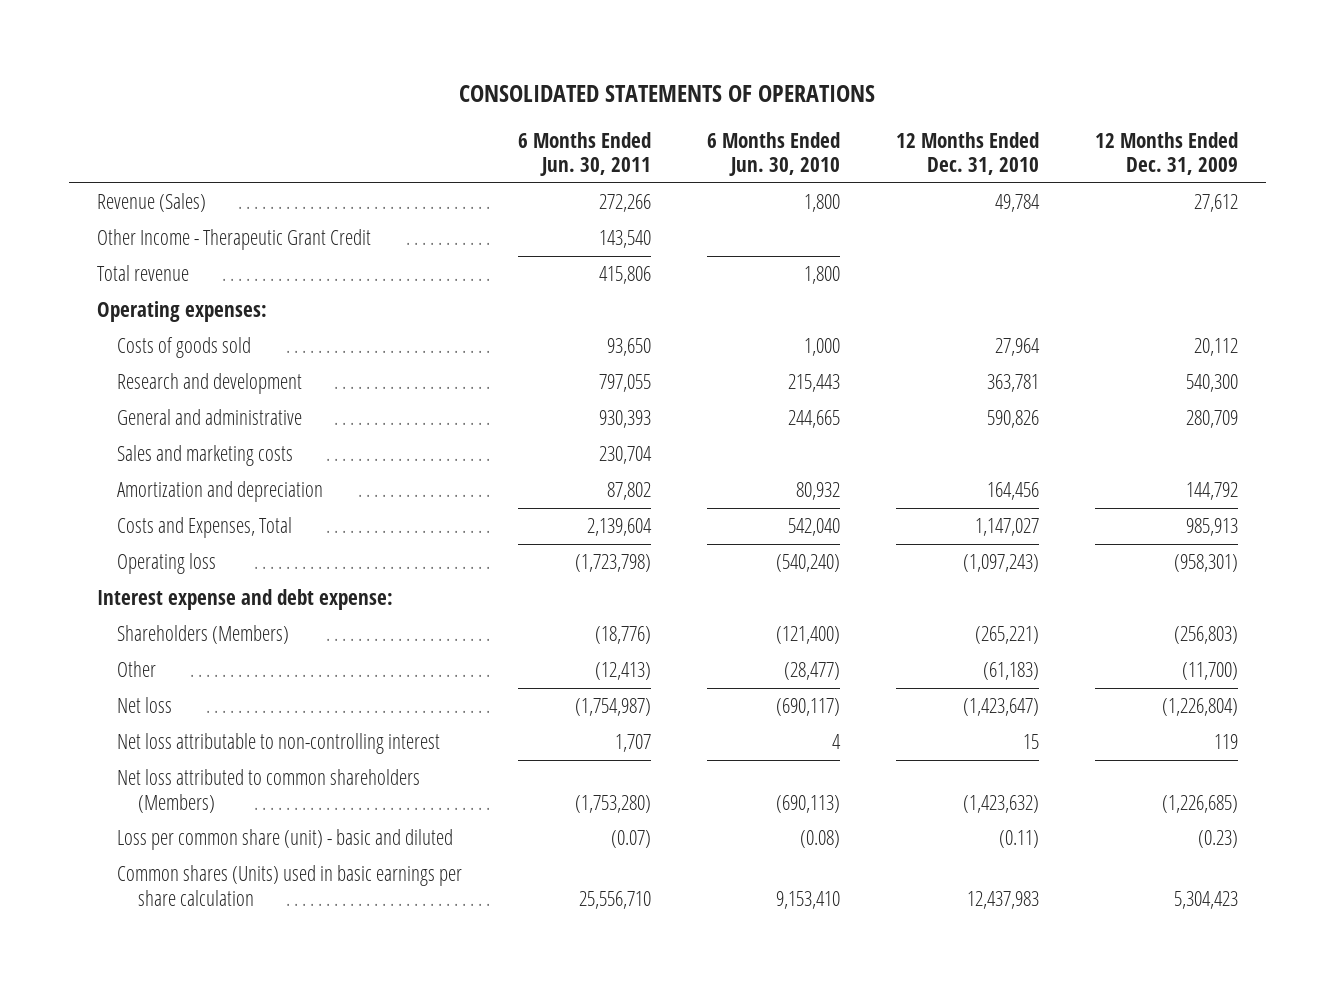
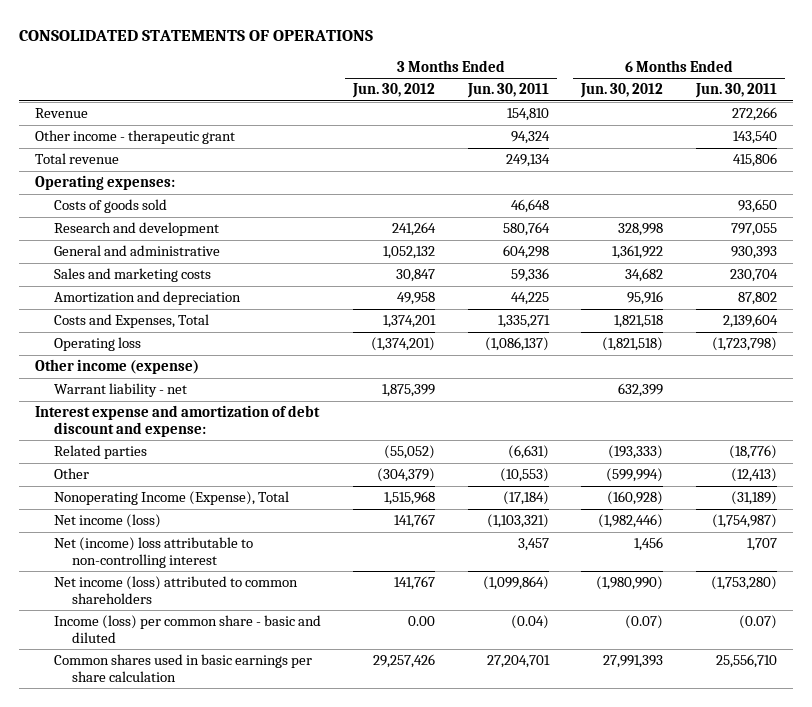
- | 6 Months Ended Jun. 30, 2011 | 6 Months Ended Jun. 30, 2010 | 12 Months Ended Dec. 31, 2010 | 12 Months Ended Dec. 31, 2009
+ | 3 Months Ended Jun. 30, 2012 | 3 Months Ended Jun. 30, 2011 | 6 Months Ended Jun. 30, 2012 | 6 Months Ended Jun. 30, 2011
- Revenue (Sales) | 272,266 | 1,800 | 49,784 | 27,612
- Other Income - Therapeutic Grant Credit | 143,540 | | |
+ Revenue | | 154,810 | | 272,266
+ Other income - therapeutic grant | | 94,324 | | 143,540
- Interest expense and debt expense:
- Shareholders (Members) | (18,776) | (121,400) | (265,221) | (256,803)
+ Other income (expense)
+ Warrant liability - net | 1,875,399 | | 632,399 |
+ Interest expense and amortization of debt discount and expense:
+ Related parties | (55,052) | (6,631) | (193,333) | (18,776)
- Net loss | (1,754,987) | (690,117) | (1,423,647) | (1,226,804)
- Net loss attributable to non-controlling interest | 1,707 | 4 | 15 | 119
- Net loss attributed to common shareholders (Members) | (1,753,280) | (690,113) | (1,423,632) | (1,226,685)
- Loss per common share (unit) - basic and diluted | (0.07) | (0.08) | (0.11) | (0.23)
- Common shares (Units) used in basic earnings per share calculation | 25,556,710 | 9,153,410 | 12,437,983 | 5,304,423
+ Nonoperating Income (Expense), Total | 1,515,968 | (17,184) | (160,928) | (31,189)
+ Net income (loss) | 141,767 | (1,103,321) | (1,982,446) | (1,754,987)
+ Net (income) loss attributable to non-controlling interest | | 3,457 | 1,456 | 1,707
+ Net income (loss) attributed to common shareholders | 141,767 | (1,099,864) | (1,980,990) | (1,753,280)
+ Income (loss) per common share - basic and diluted | 0.00 | (0.04) | (0.07) | (0.07)
+ Common shares used in basic earnings per share calculation | 29,257,426 | 27,204,701 | 27,991,393 | 25,556,710

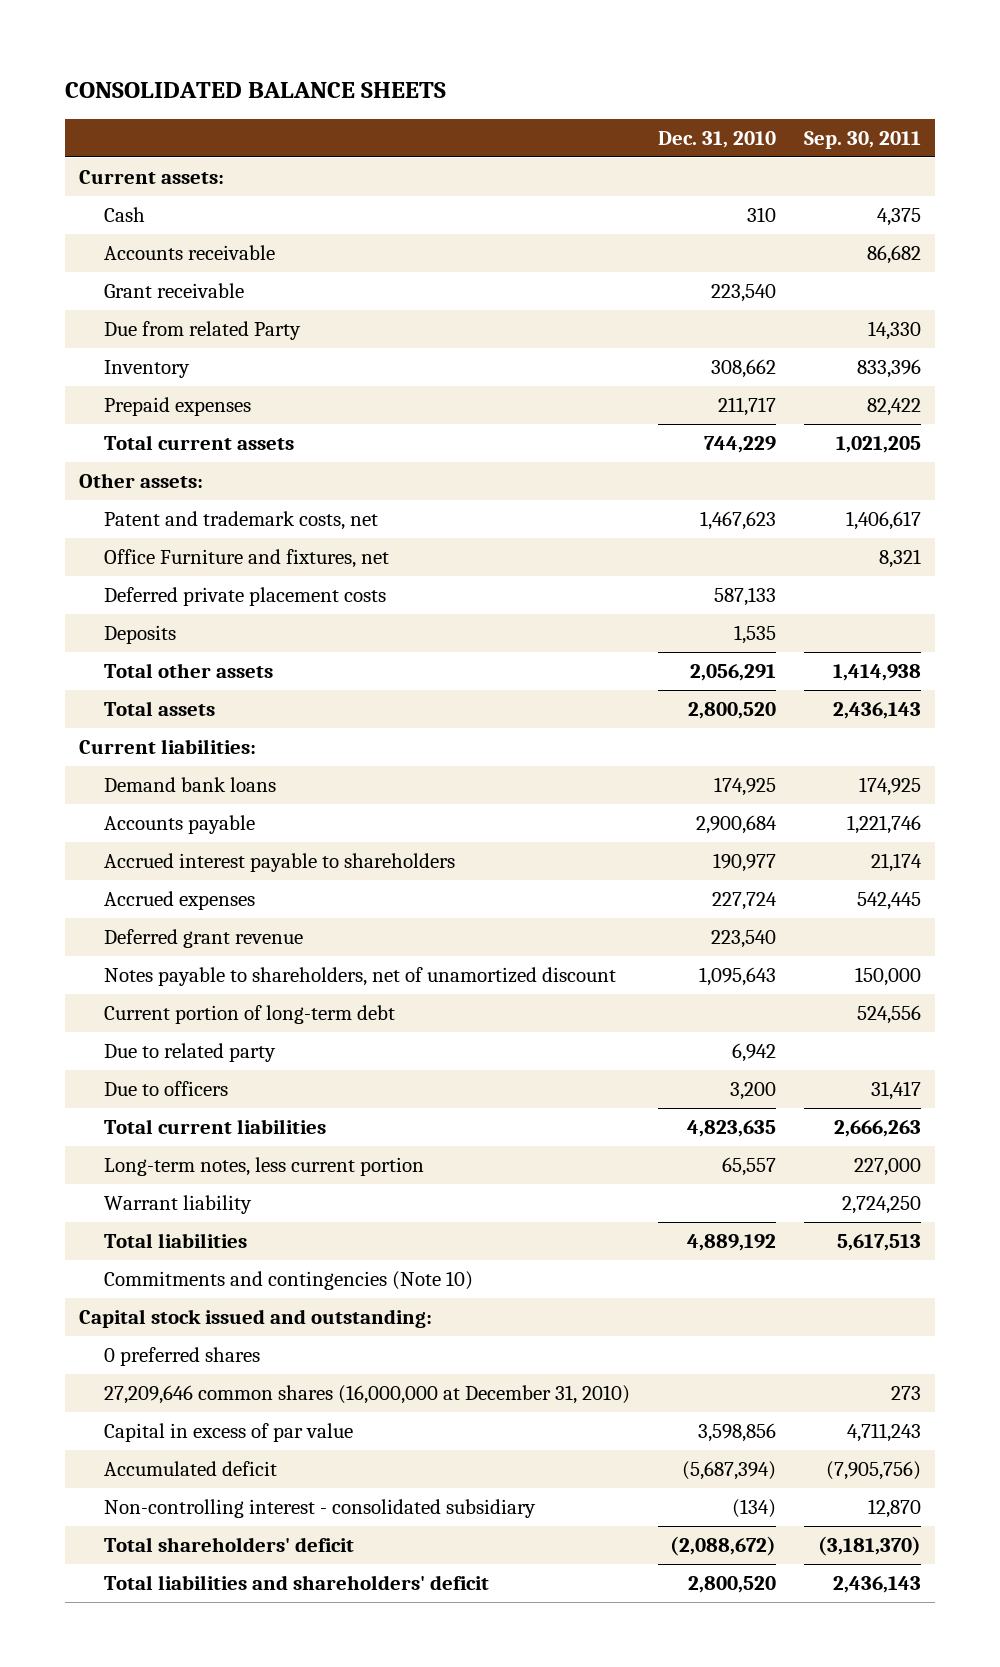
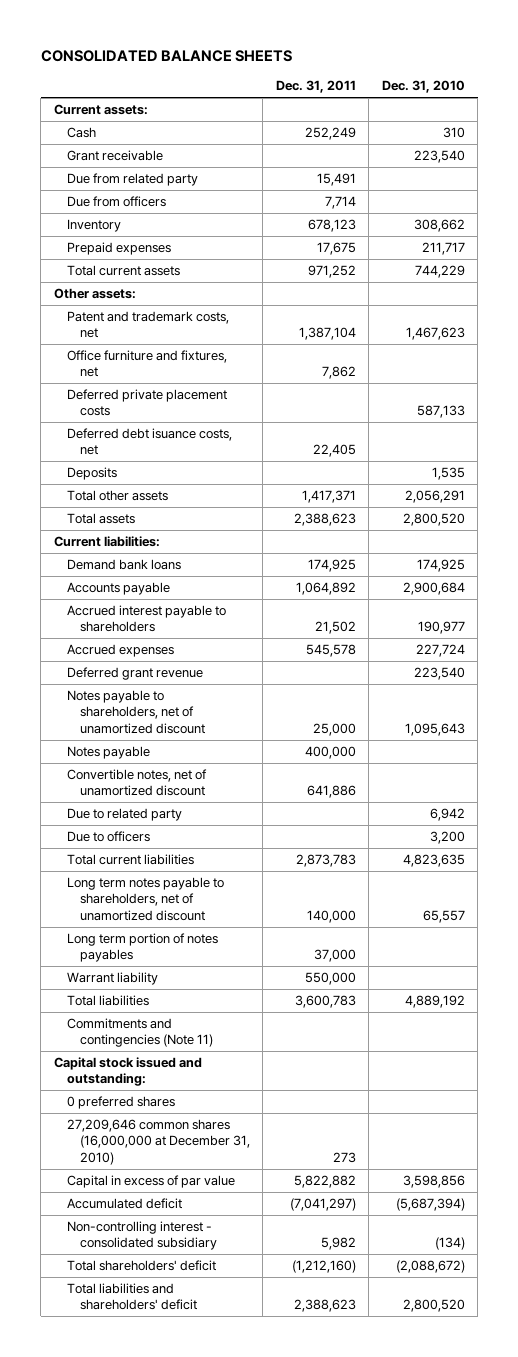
- | Dec. 31, 2010 | Sep. 30, 2011
+ | Dec. 31, 2011 | Dec. 31, 2010
- Accounts receivable | | 86,682
- Due from related Party | | 14,330
+ Due from related party | 15,491 |
+ Due from officers | 7,714 |
- Office Furniture and fixtures, net | | 8,321
+ Office furniture and fixtures, net | 7,862 |
+ Deferred debt isuance costs, net | 22,405 |
- Current portion of long-term debt | | 524,556
+ Notes payable | 400,000 |
+ Convertible notes, net of unamortized discount | 641,886 |
- Long-term notes, less current portion | 65,557 | 227,000
+ Long term notes payable to shareholders, net of unamortized discount | 140,000 | 65,557
+ Long term portion of notes payables | 37,000 |
- Commitments and contingencies (Note 10)
+ Commitments and contingencies (Note 11)

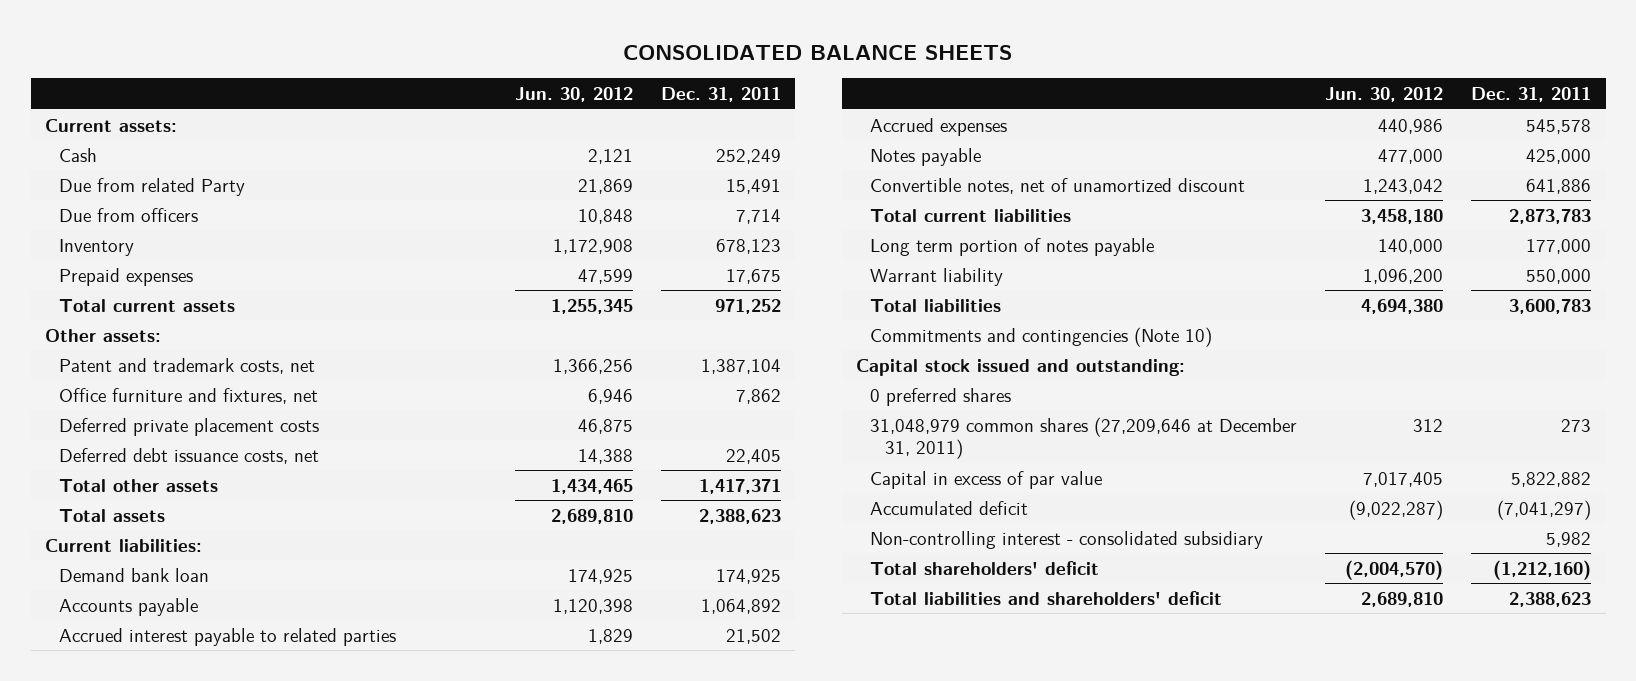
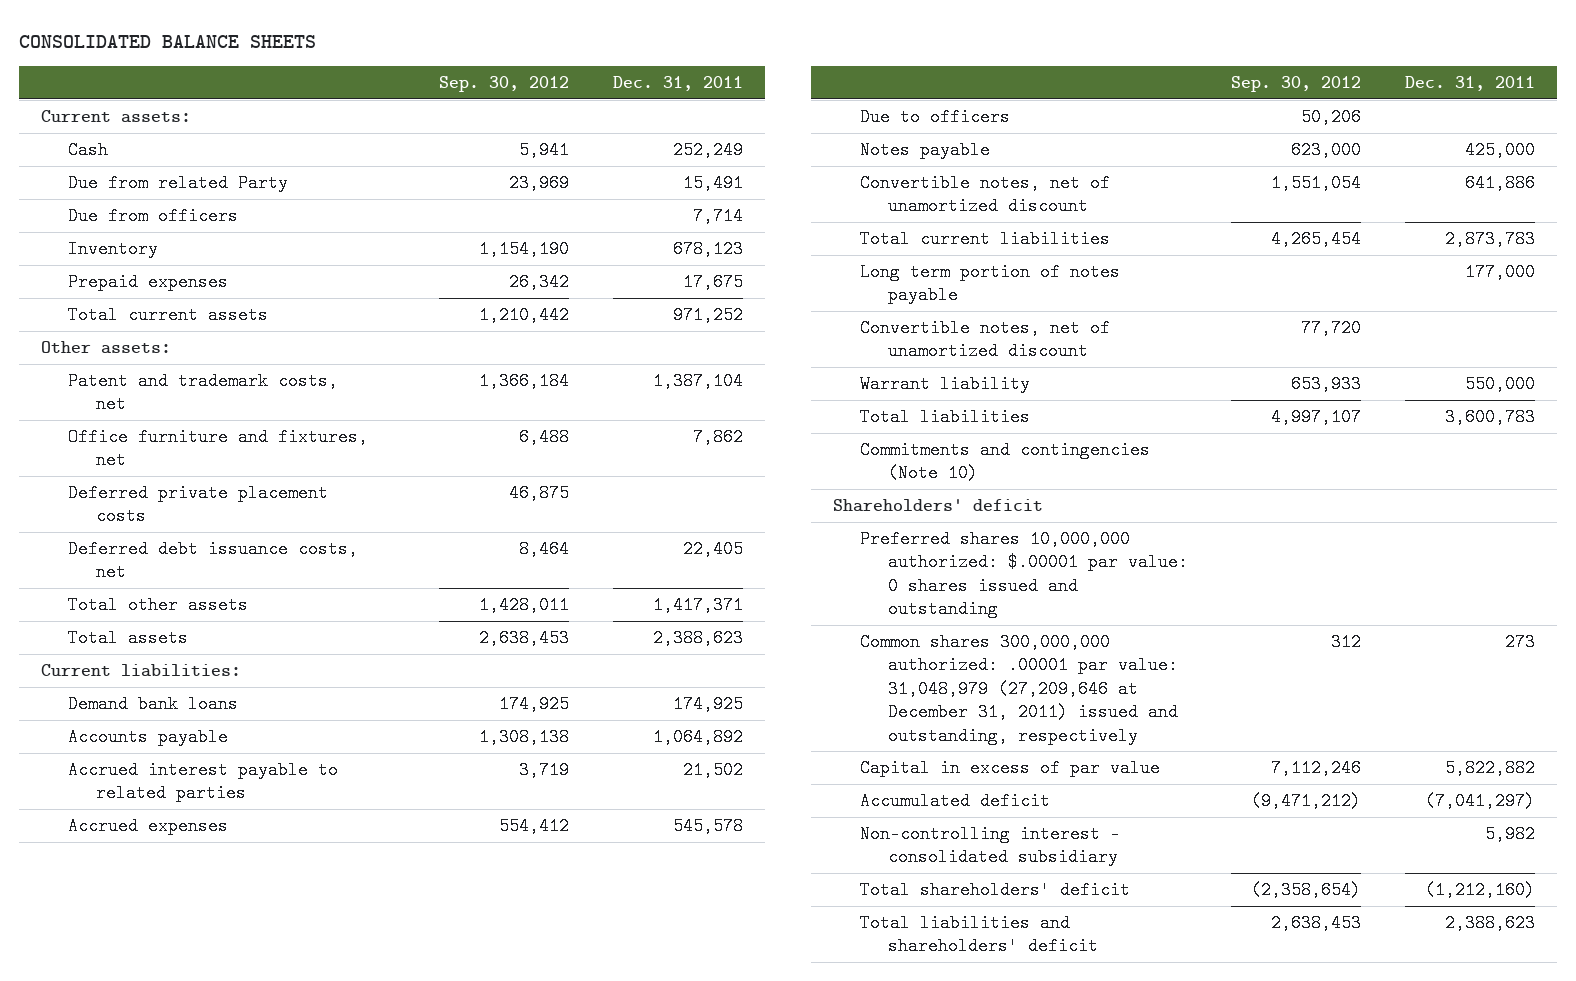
- | Jun. 30, 2012 | Dec. 31, 2011
+ | Sep. 30, 2012 | Dec. 31, 2011
- Demand bank loan | 174,925 | 174,925
+ Demand bank loans | 174,925 | 174,925
+ Due to officers | 50,206 |
+ Convertible notes, net of unamortized discount | 77,720 |
- Capital stock issued and outstanding:
- 0 preferred shares
- 31,048,979 common shares (27,209,646 at December 31, 2011) | 312 | 273
+ Shareholders' deficit
+ Preferred shares 10,000,000 authorized: $.00001 par value: 0 shares issued and outstanding
+ Common shares 300,000,000 authorized: .00001 par value: 31,048,979 (27,209,646 at December 31, 2011) issued and outstanding, respectively | 312 | 273

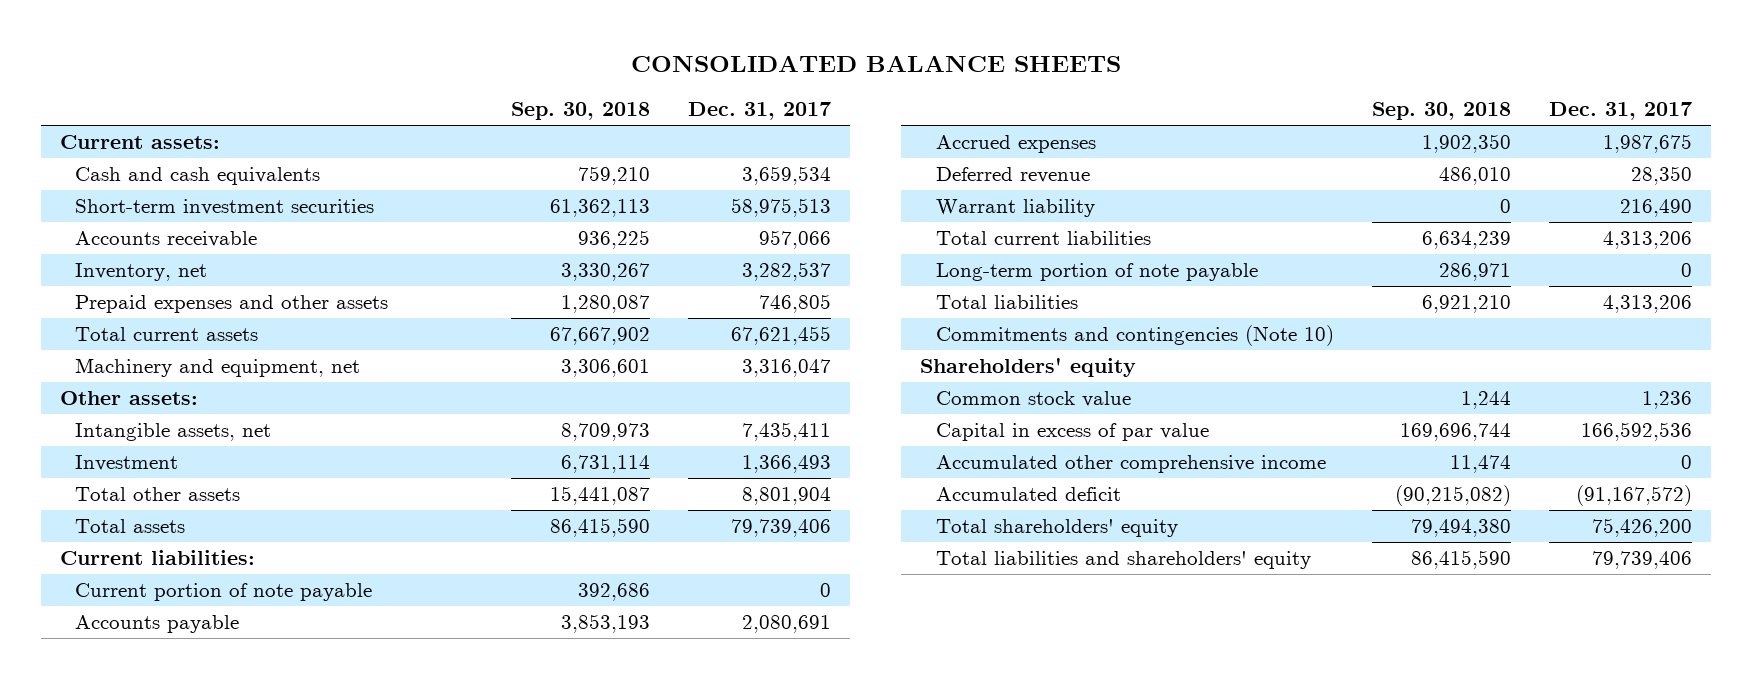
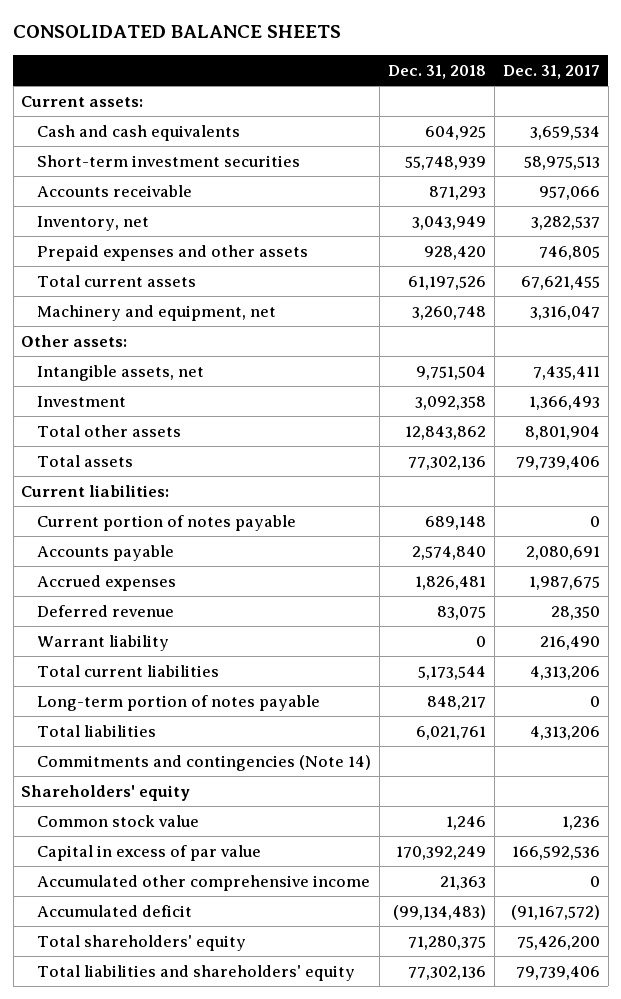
- | Sep. 30, 2018 | Dec. 31, 2017
+ | Dec. 31, 2018 | Dec. 31, 2017
- Current portion of note payable | 392,686 | 0
+ Current portion of notes payable | 689,148 | 0
- Long-term portion of note payable | 286,971 | 0
+ Long-term portion of notes payable | 848,217 | 0
- Commitments and contingencies (Note 10)
+ Commitments and contingencies (Note 14)

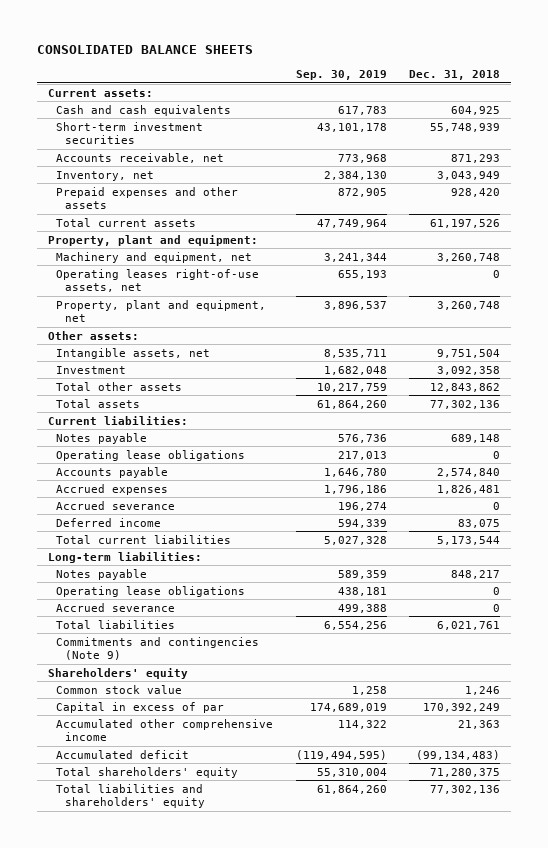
- | Dec. 31, 2018 | Dec. 31, 2017
+ | Sep. 30, 2019 | Dec. 31, 2018
- Accounts receivable | 871,293 | 957,066
+ Accounts receivable, net | 773,968 | 871,293
+ Property, plant and equipment:
+ Operating leases right-of-use assets, net | 655,193 | 0
+ Property, plant and equipment, net | 3,896,537 | 3,260,748
- Current portion of notes payable | 689,148 | 0
+ Notes payable | 576,736 | 689,148
+ Operating lease obligations | 217,013 | 0
- Deferred revenue | 83,075 | 28,350
- Warrant liability | 0 | 216,490
+ Accrued severance | 196,274 | 0
+ Deferred income | 594,339 | 83,075
- Long-term portion of notes payable | 848,217 | 0
+ Long-term liabilities:
+ Notes payable | 589,359 | 848,217
+ Operating lease obligations | 438,181 | 0
+ Accrued severance | 499,388 | 0
- Commitments and contingencies (Note 14)
+ Commitments and contingencies (Note 9)
- Capital in excess of par value | 170,392,249 | 166,592,536
+ Capital in excess of par | 174,689,019 | 170,392,249

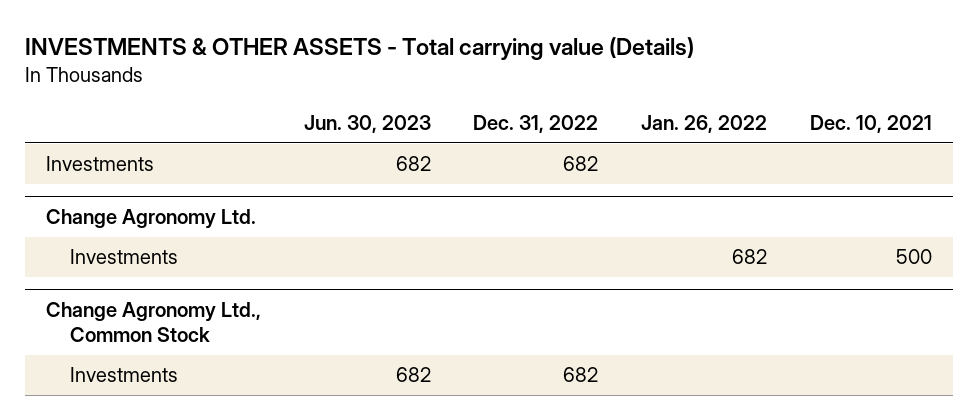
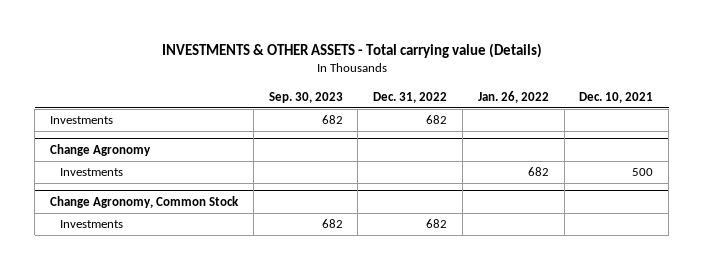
- | Jun. 30, 2023 | Dec. 31, 2022 | Jan. 26, 2022 | Dec. 10, 2021
+ | Sep. 30, 2023 | Dec. 31, 2022 | Jan. 26, 2022 | Dec. 10, 2021
- Change Agronomy Ltd.
+ Change Agronomy
- Change Agronomy Ltd., Common Stock
+ Change Agronomy, Common Stock

